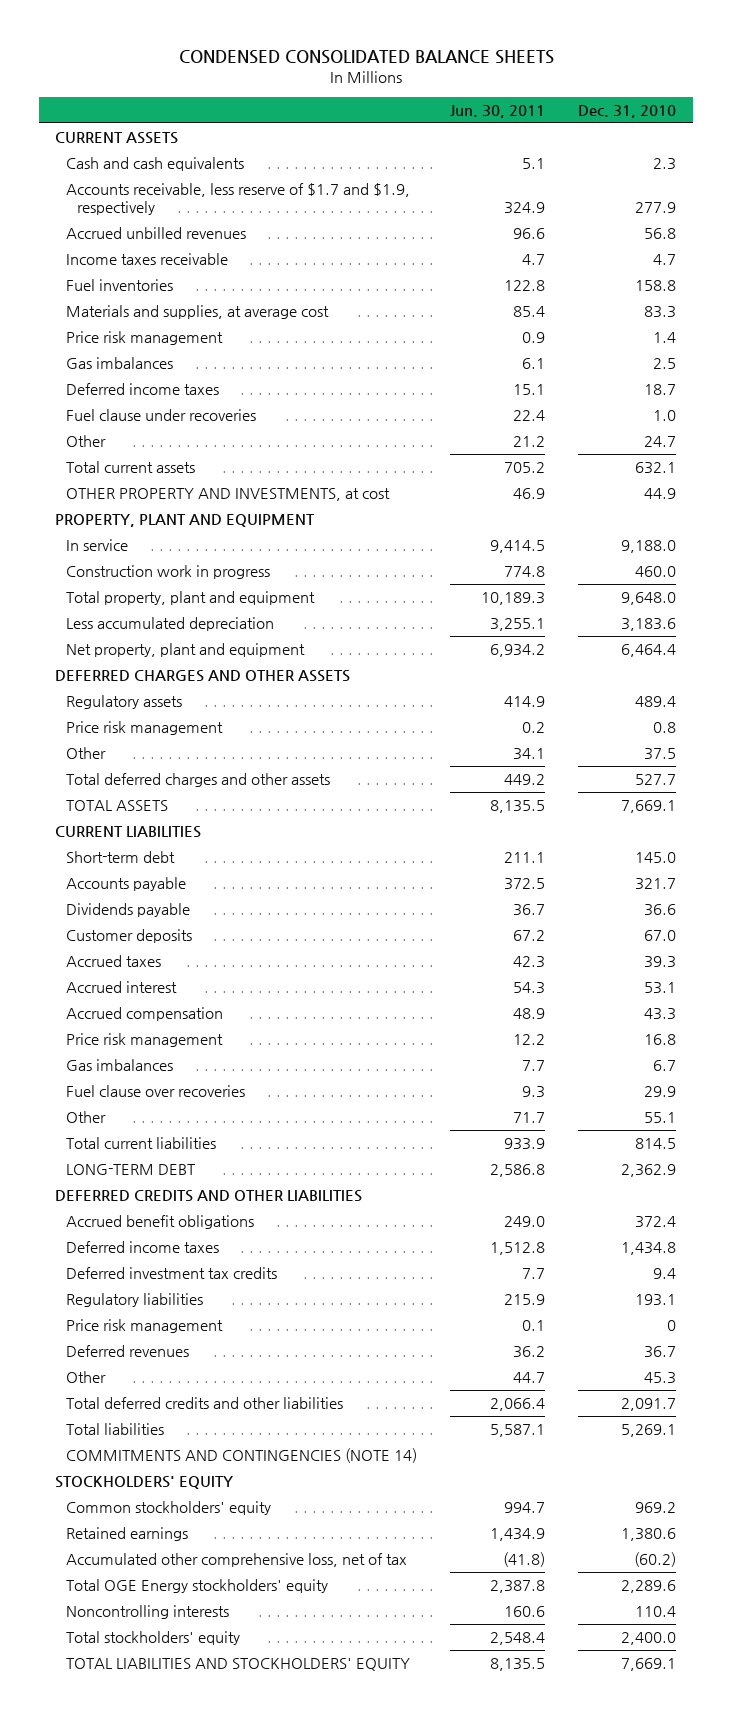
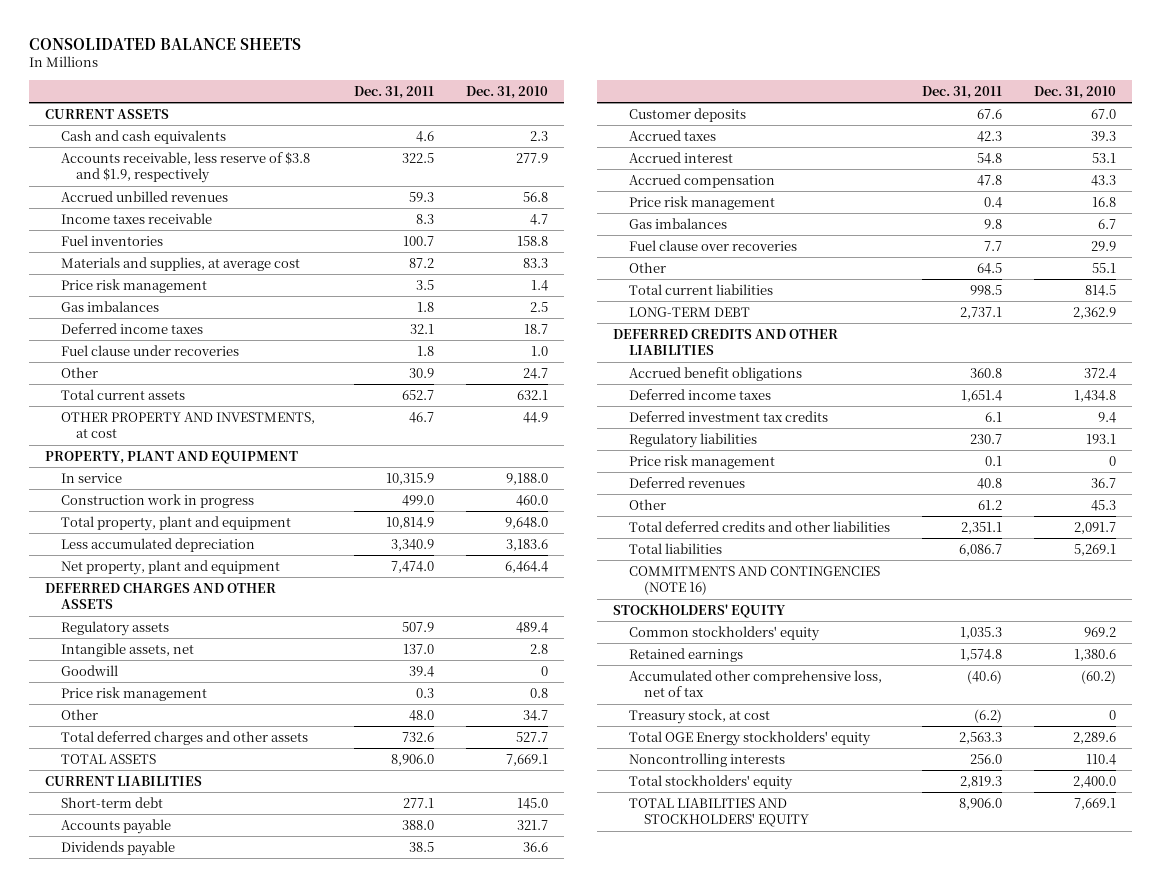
- CONDENSED CONSOLIDATED BALANCE SHEETS
+ CONSOLIDATED BALANCE SHEETS
- | Jun. 30, 2011 | Dec. 31, 2010
+ | Dec. 31, 2011 | Dec. 31, 2010
- Accounts receivable, less reserve of $1.7 and $1.9, respectively | 324.9 | 277.9
+ Accounts receivable, less reserve of $3.8 and $1.9, respectively | 322.5 | 277.9
+ Intangible assets, net | 137.0 | 2.8
+ Goodwill | 39.4 | 0
- Other | 34.1 | 37.5
+ Other | 48.0 | 34.7
- COMMITMENTS AND CONTINGENCIES (NOTE 14)
+ COMMITMENTS AND CONTINGENCIES (NOTE 16)
+ Treasury stock, at cost | (6.2) | 0

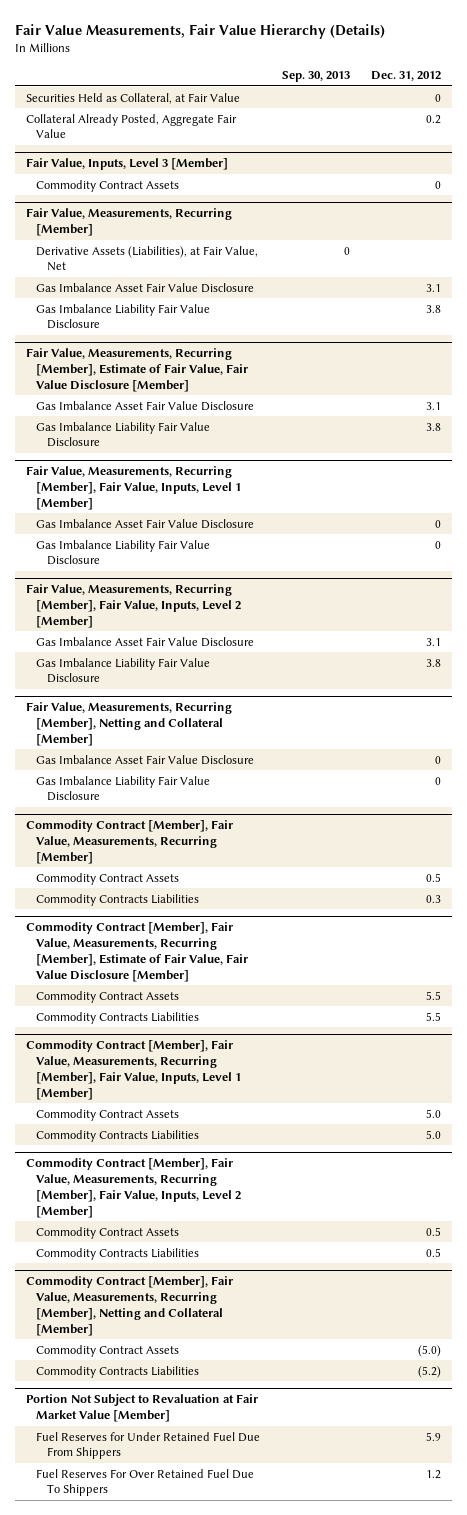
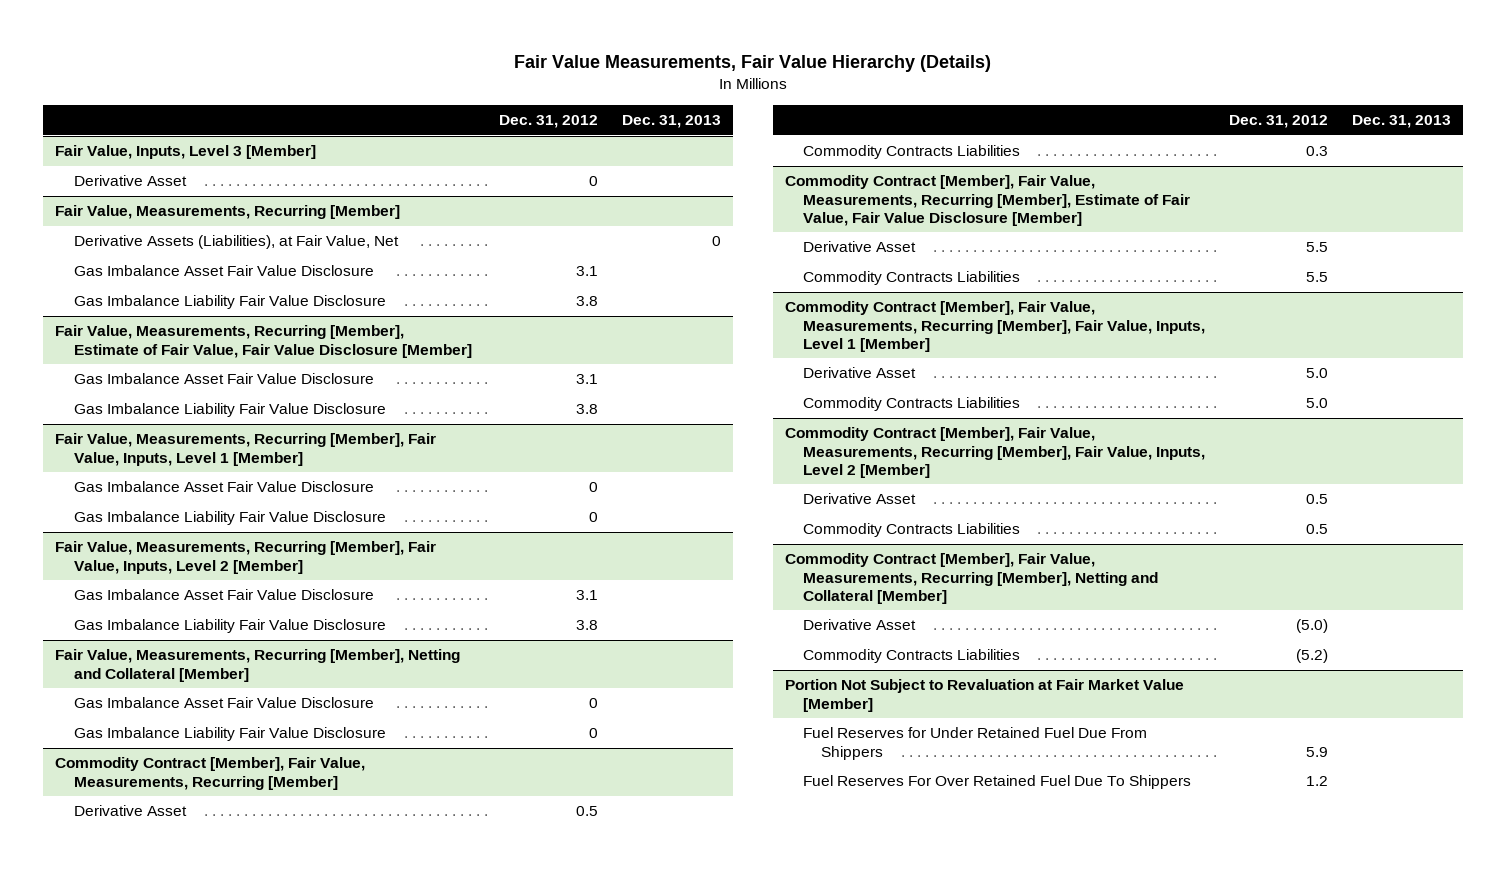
- | Sep. 30, 2013 | Dec. 31, 2012
+ | Dec. 31, 2012 | Dec. 31, 2013
- Securities Held as Collateral, at Fair Value | | 0
- Collateral Already Posted, Aggregate Fair Value | | 0.2
@ Fair Value, Inputs, Level 3 [Member]
- Commodity Contract Assets | | 0
+ Derivative Asset | 0 |
@ Commodity Contract [Member], Fair Value, Measurements, Recurring [Member]
- Commodity Contract Assets | | 0.5
+ Derivative Asset | 0.5 |
@ Commodity Contract [Member], Fair Value, Measurements, Recurring [Member], Estimate of Fair Value, Fair Value Disclosure [Member]
- Commodity Contract Assets | | 5.5
+ Derivative Asset | 5.5 |
@ Commodity Contract [Member], Fair Value, Measurements, Recurring [Member], Fair Value, Inputs, Level 1 [Member]
- Commodity Contract Assets | | 5.0
+ Derivative Asset | 5.0 |
@ Commodity Contract [Member], Fair Value, Measurements, Recurring [Member], Fair Value, Inputs, Level 2 [Member]
- Commodity Contract Assets | | 0.5
+ Derivative Asset | 0.5 |
@ Commodity Contract [Member], Fair Value, Measurements, Recurring [Member], Netting and Collateral [Member]
- Commodity Contract Assets | | (5.0)
+ Derivative Asset | (5.0) |

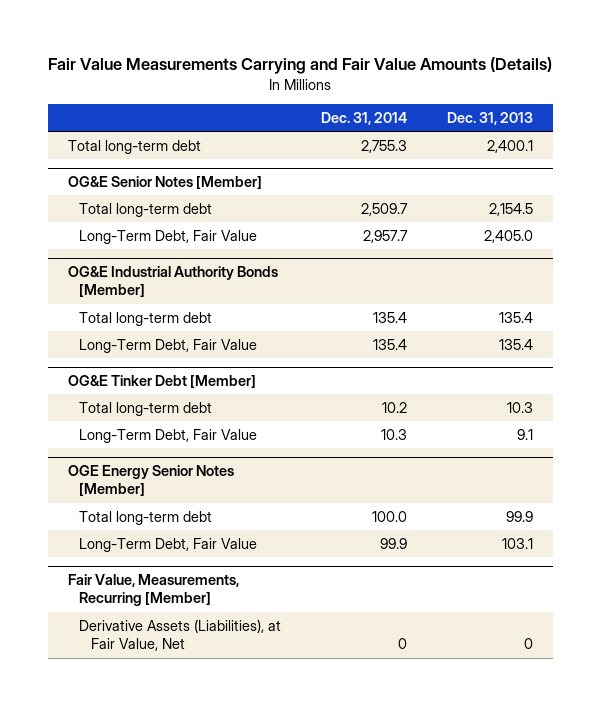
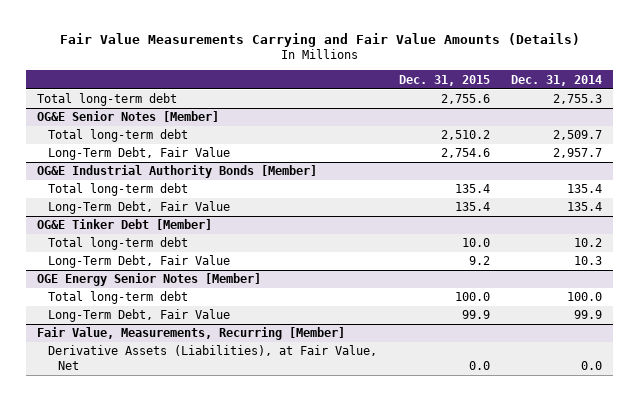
- | Dec. 31, 2014 | Dec. 31, 2013
+ | Dec. 31, 2015 | Dec. 31, 2014
@ Fair Value, Measurements, Recurring [Member]
- Derivative Assets (Liabilities), at Fair Value, Net | 0 | 0
+ Derivative Assets (Liabilities), at Fair Value, Net | 0.0 | 0.0

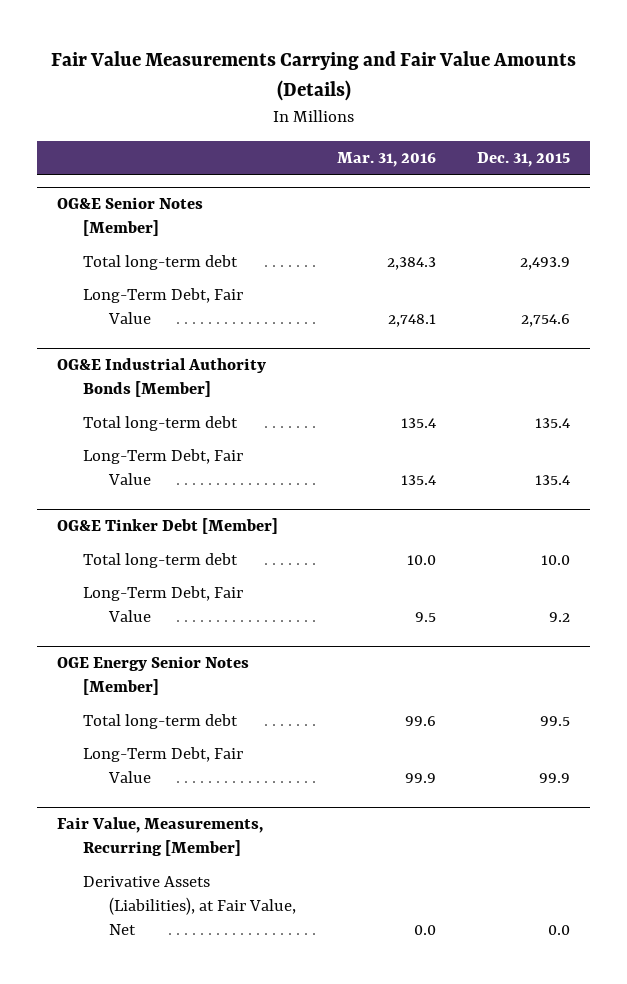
- | Dec. 31, 2015 | Dec. 31, 2014
+ | Mar. 31, 2016 | Dec. 31, 2015
- Total long-term debt | 2,755.6 | 2,755.3
@ OG&E Senior Notes [Member]
- Total long-term debt | 2,510.2 | 2,509.7
+ Total long-term debt | 2,384.3 | 2,493.9
@ OGE Energy Senior Notes [Member]
- Total long-term debt | 100.0 | 100.0
+ Total long-term debt | 99.6 | 99.5

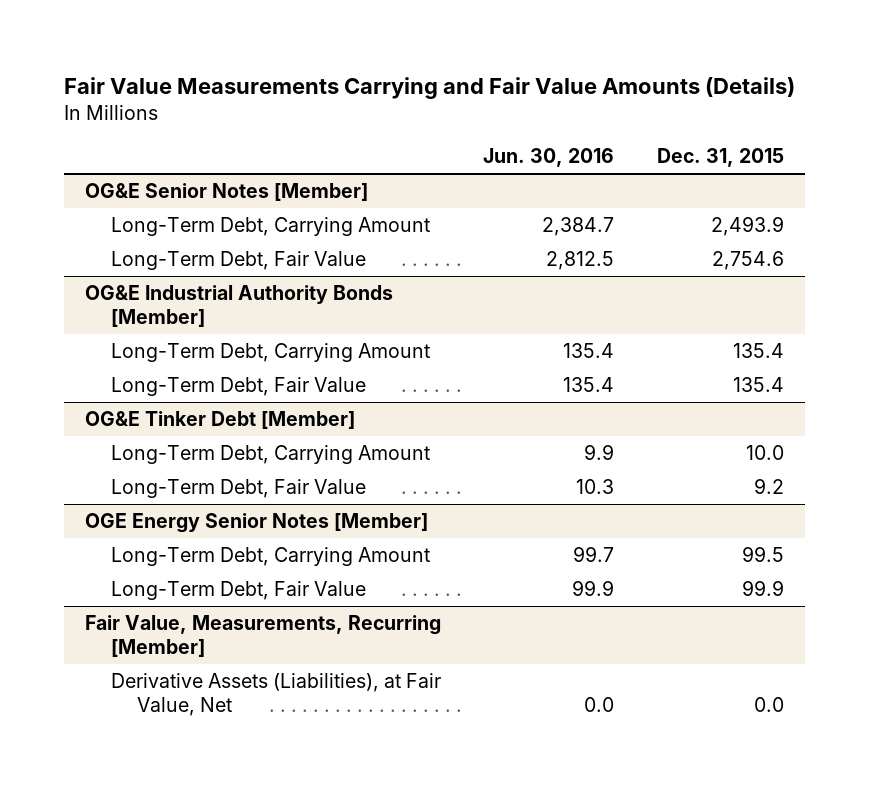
- | Mar. 31, 2016 | Dec. 31, 2015
+ | Jun. 30, 2016 | Dec. 31, 2015
@ OG&E Senior Notes [Member]
- Total long-term debt | 2,384.3 | 2,493.9
+ Long-Term Debt, Carrying Amount | 2,384.7 | 2,493.9
@ OG&E Industrial Authority Bonds [Member]
- Total long-term debt | 135.4 | 135.4
+ Long-Term Debt, Carrying Amount | 135.4 | 135.4
@ OG&E Tinker Debt [Member]
- Total long-term debt | 10.0 | 10.0
+ Long-Term Debt, Carrying Amount | 9.9 | 10.0
@ OGE Energy Senior Notes [Member]
- Total long-term debt | 99.6 | 99.5
+ Long-Term Debt, Carrying Amount | 99.7 | 99.5

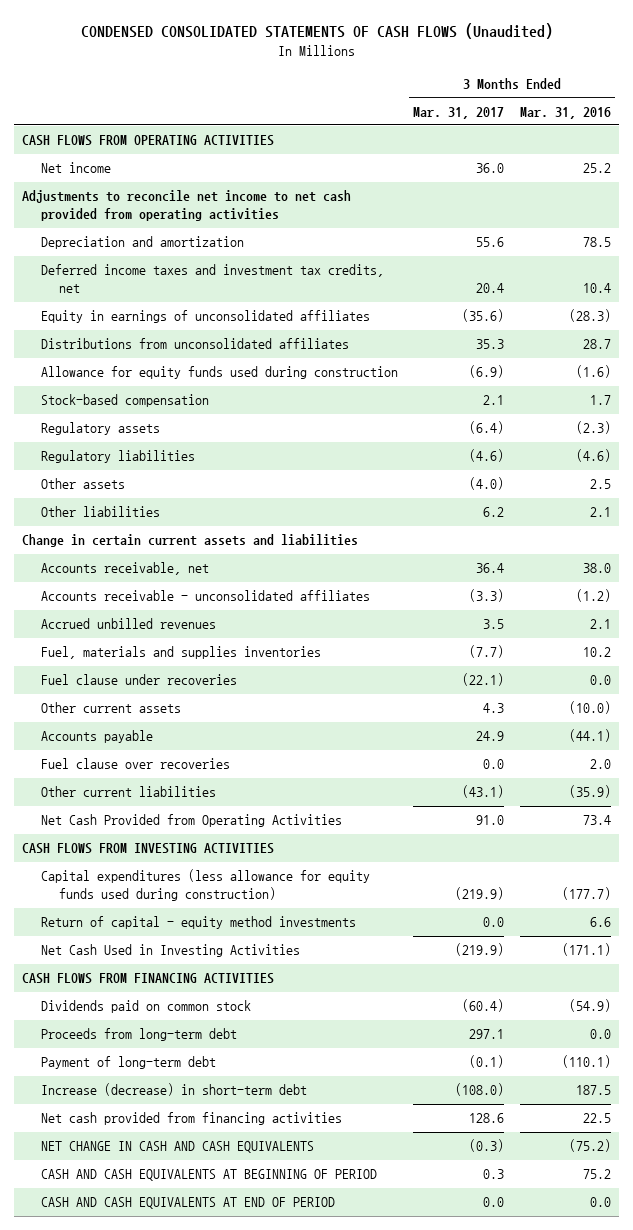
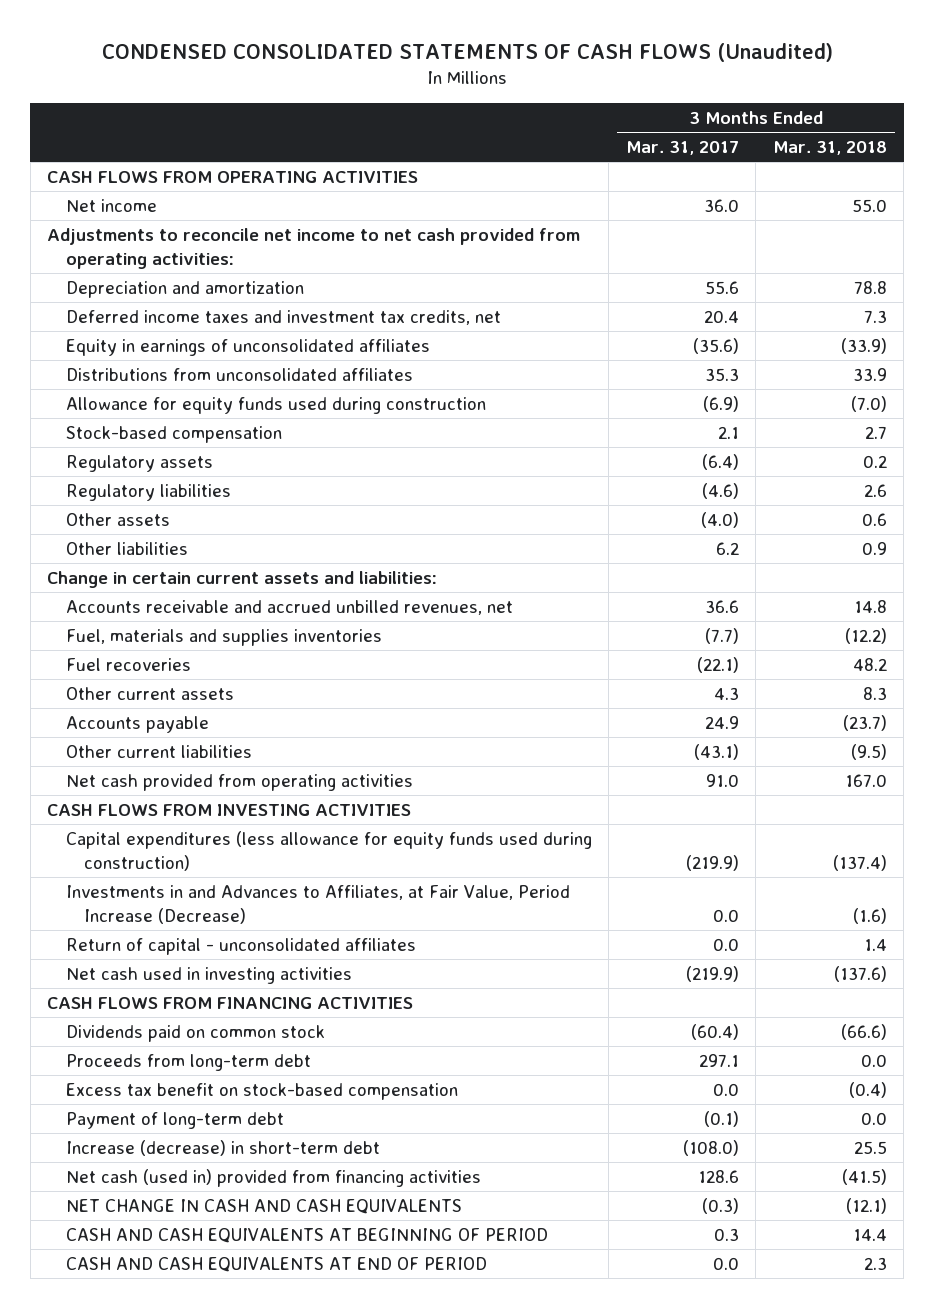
- | 3 Months Ended Mar. 31, 2017 | 3 Months Ended Mar. 31, 2016
+ | 3 Months Ended Mar. 31, 2017 | 3 Months Ended Mar. 31, 2018
- Adjustments to reconcile net income to net cash provided from operating activities
+ Adjustments to reconcile net income to net cash provided from operating activities:
- Change in certain current assets and liabilities
- Accounts receivable, net | 36.4 | 38.0
- Accounts receivable - unconsolidated affiliates | (3.3) | (1.2)
- Accrued unbilled revenues | 3.5 | 2.1
+ Change in certain current assets and liabilities:
+ Accounts receivable and accrued unbilled revenues, net | 36.6 | 14.8
- Fuel clause under recoveries | (22.1) | 0.0
+ Fuel recoveries | (22.1) | 48.2
- Fuel clause over recoveries | 0.0 | 2.0
- Net Cash Provided from Operating Activities | 91.0 | 73.4
+ Net cash provided from operating activities | 91.0 | 167.0
- Return of capital - equity method investments | 0.0 | 6.6
- Net Cash Used in Investing Activities | (219.9) | (171.1)
+ Investments in and Advances to Affiliates, at Fair Value, Period Increase (Decrease) | 0.0 | (1.6)
+ Return of capital - unconsolidated affiliates | 0.0 | 1.4
+ Net cash used in investing activities | (219.9) | (137.6)
+ Excess tax benefit on stock-based compensation | 0.0 | (0.4)
- Net cash provided from financing activities | 128.6 | 22.5
+ Net cash (used in) provided from financing activities | 128.6 | (41.5)

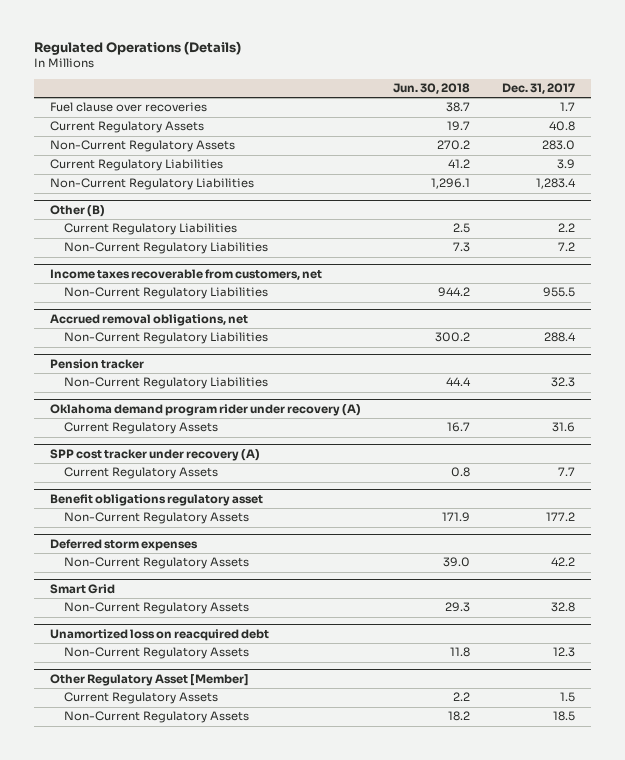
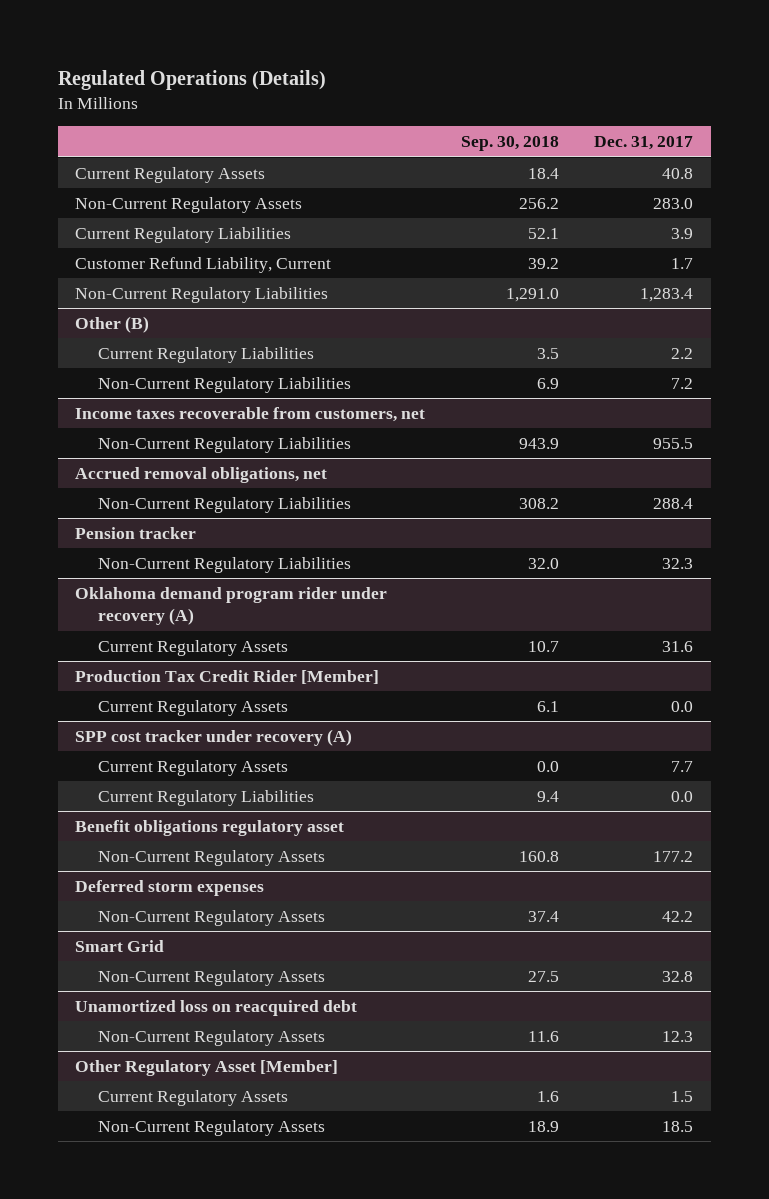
- | Jun. 30, 2018 | Dec. 31, 2017
+ | Sep. 30, 2018 | Dec. 31, 2017
- Fuel clause over recoveries | 38.7 | 1.7
+ Customer Refund Liability, Current | 39.2 | 1.7
+ Production Tax Credit Rider [Member]
+ Current Regulatory Assets | 6.1 | 0.0
@ SPP cost tracker under recovery (A)
+ Current Regulatory Liabilities | 9.4 | 0.0

